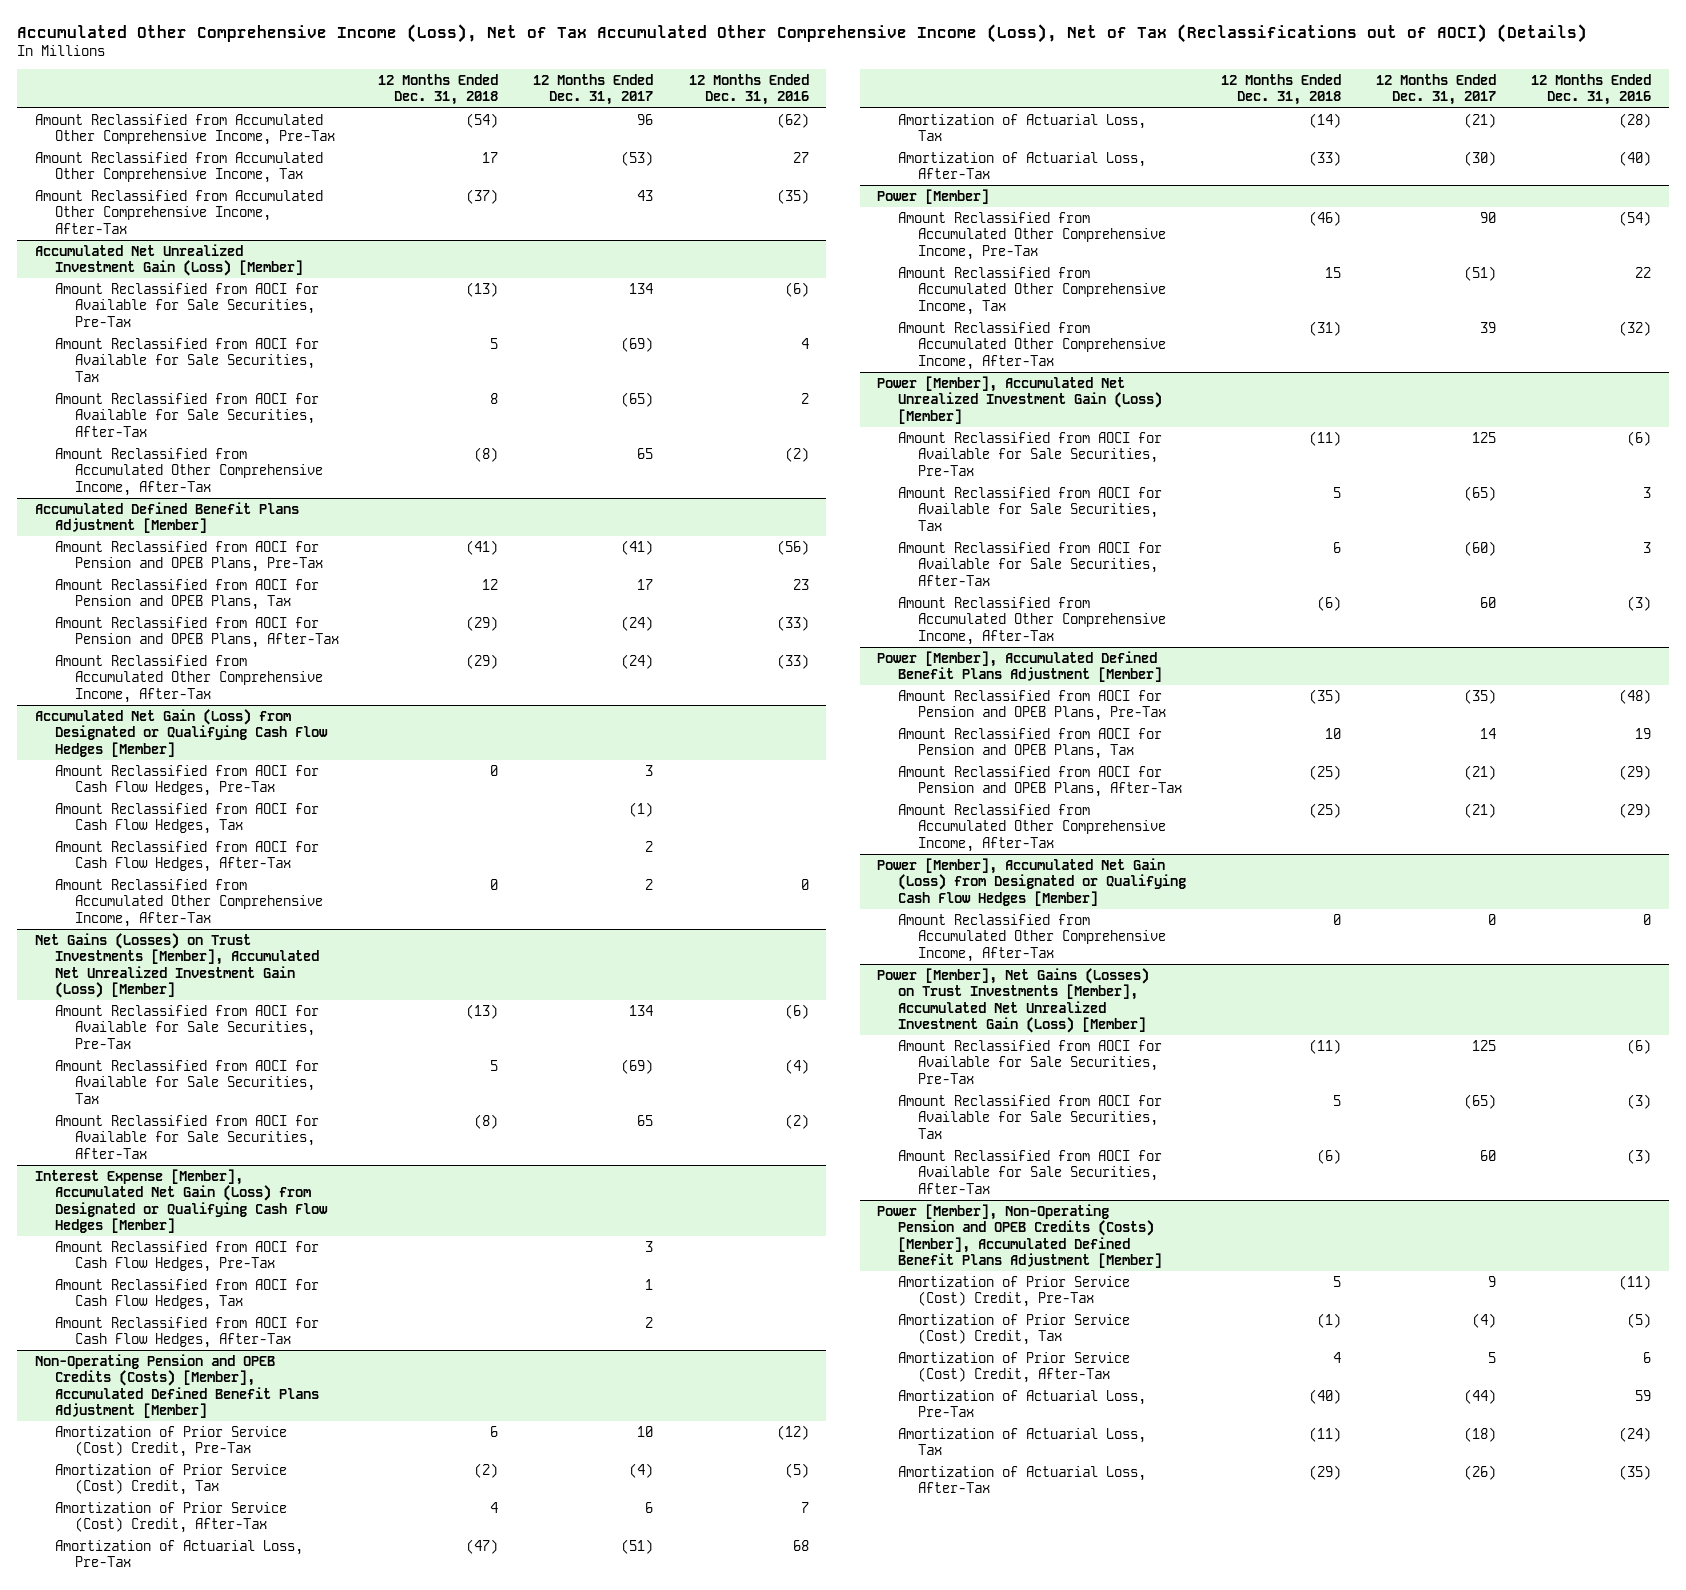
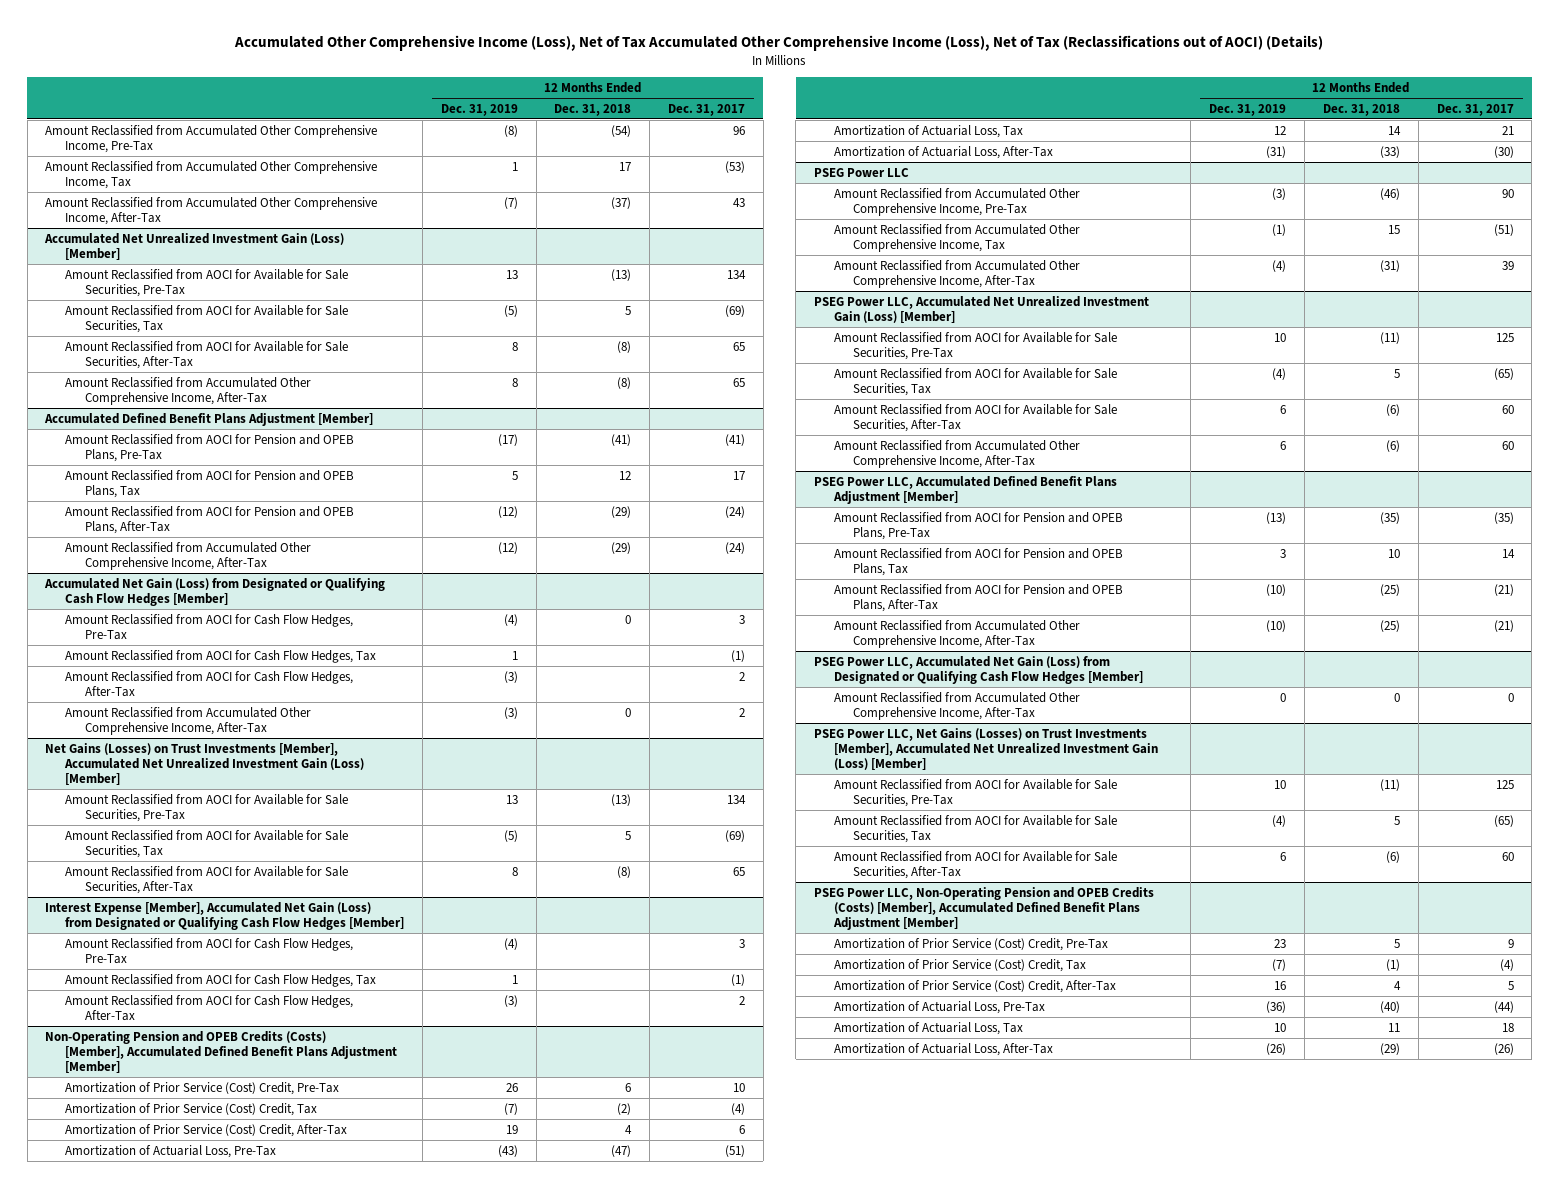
- | 12 Months Ended Dec. 31, 2018 | 12 Months Ended Dec. 31, 2017 | 12 Months Ended Dec. 31, 2016
+ | 12 Months Ended Dec. 31, 2019 | 12 Months Ended Dec. 31, 2018 | 12 Months Ended Dec. 31, 2017
@ Accumulated Net Unrealized Investment Gain (Loss) [Member]
- Amount Reclassified from AOCI for Available for Sale Securities, After-Tax | 8 | (65) | 2
+ Amount Reclassified from AOCI for Available for Sale Securities, After-Tax | 8 | (8) | 65
@ Interest Expense [Member], Accumulated Net Gain (Loss) from Designated or Qualifying Cash Flow Hedges [Member]
- Amount Reclassified from AOCI for Cash Flow Hedges, Tax | | 1 |
+ Amount Reclassified from AOCI for Cash Flow Hedges, Tax | 1 | | (1)
@ Non-Operating Pension and OPEB Credits (Costs) [Member], Accumulated Defined Benefit Plans Adjustment [Member]
- Amortization of Actuarial Loss, Tax | (14) | (21) | (28)
+ Amortization of Actuarial Loss, Tax | 12 | 14 | 21
- Power [Member]
+ PSEG Power LLC
- Power [Member], Accumulated Net Unrealized Investment Gain (Loss) [Member]
+ PSEG Power LLC, Accumulated Net Unrealized Investment Gain (Loss) [Member]
- Amount Reclassified from AOCI for Available for Sale Securities, After-Tax | 6 | (60) | 3
+ Amount Reclassified from AOCI for Available for Sale Securities, After-Tax | 6 | (6) | 60
- Power [Member], Accumulated Defined Benefit Plans Adjustment [Member]
+ PSEG Power LLC, Accumulated Defined Benefit Plans Adjustment [Member]
- Power [Member], Accumulated Net Gain (Loss) from Designated or Qualifying Cash Flow Hedges [Member]
+ PSEG Power LLC, Accumulated Net Gain (Loss) from Designated or Qualifying Cash Flow Hedges [Member]
- Power [Member], Net Gains (Losses) on Trust Investments [Member], Accumulated Net Unrealized Investment Gain (Loss) [Member]
+ PSEG Power LLC, Net Gains (Losses) on Trust Investments [Member], Accumulated Net Unrealized Investment Gain (Loss) [Member]
- Power [Member], Non-Operating Pension and OPEB Credits (Costs) [Member], Accumulated Defined Benefit Plans Adjustment [Member]
+ PSEG Power LLC, Non-Operating Pension and OPEB Credits (Costs) [Member], Accumulated Defined Benefit Plans Adjustment [Member]
- Amortization of Actuarial Loss, Tax | (11) | (18) | (24)
+ Amortization of Actuarial Loss, Tax | 10 | 11 | 18

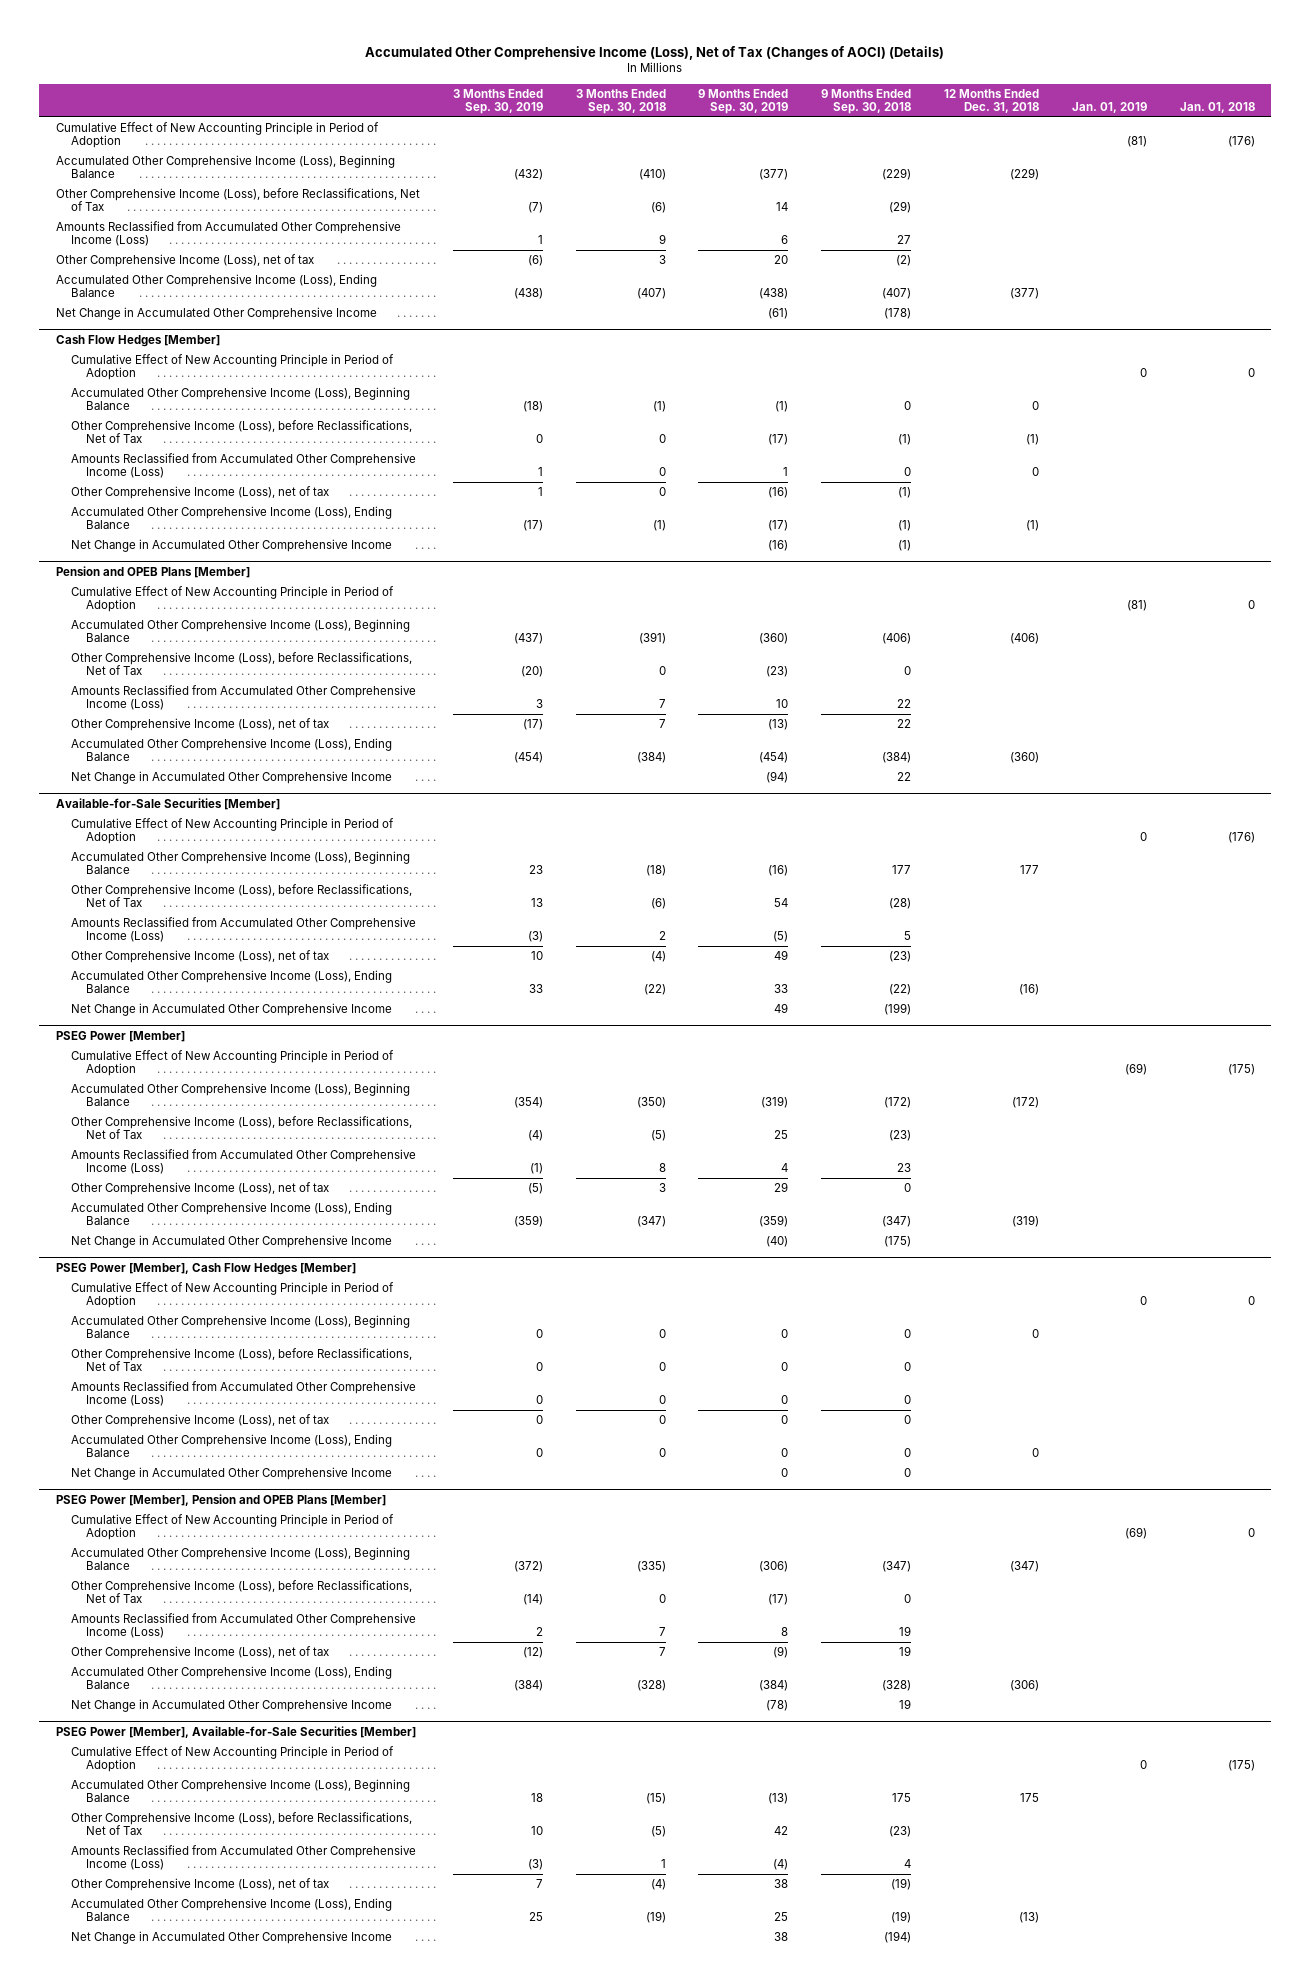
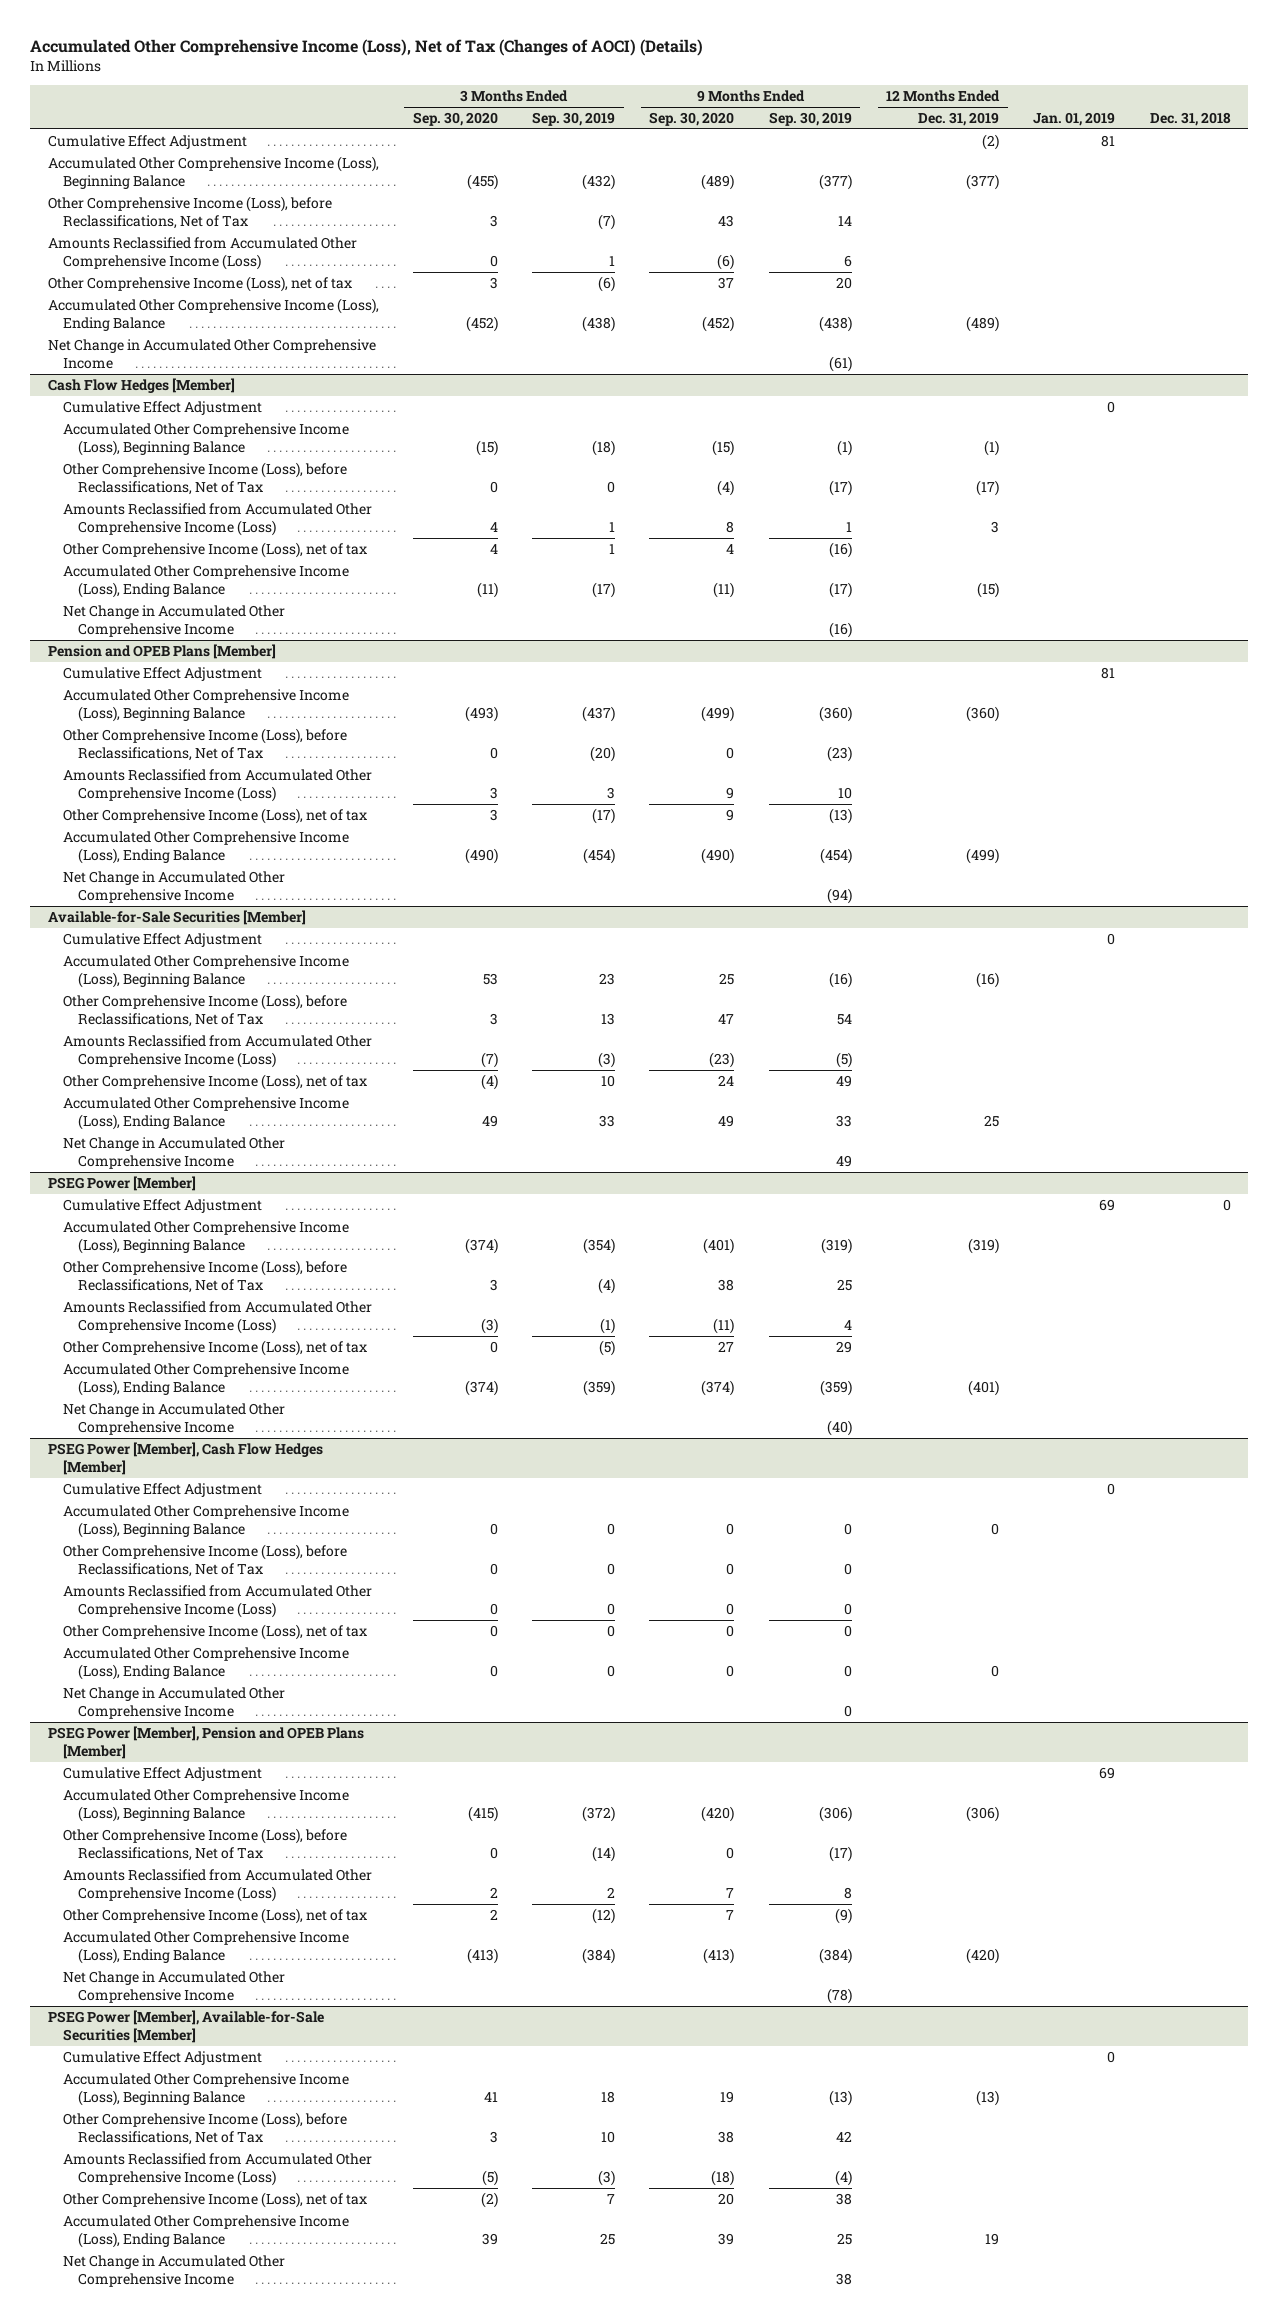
- | 3 Months Ended Sep. 30, 2019 | 3 Months Ended Sep. 30, 2018 | 9 Months Ended Sep. 30, 2019 | 9 Months Ended Sep. 30, 2018 | 12 Months Ended Dec. 31, 2018 | Jan. 01, 2019 | Jan. 01, 2018
+ | 3 Months Ended Sep. 30, 2020 | 3 Months Ended Sep. 30, 2019 | 9 Months Ended Sep. 30, 2020 | 9 Months Ended Sep. 30, 2019 | 12 Months Ended Dec. 31, 2019 | Jan. 01, 2019 | Dec. 31, 2018
- Cumulative Effect of New Accounting Principle in Period of Adoption | | | | | | (81) | (176)
+ Cumulative Effect Adjustment | | | | | (2) | 81 |
@ Cash Flow Hedges [Member]
- Cumulative Effect of New Accounting Principle in Period of Adoption | | | | | | 0 | 0
+ Cumulative Effect Adjustment | | | | | | 0 |
@ Pension and OPEB Plans [Member]
- Cumulative Effect of New Accounting Principle in Period of Adoption | | | | | | (81) | 0
+ Cumulative Effect Adjustment | | | | | | 81 |
@ Available-for-Sale Securities [Member]
- Cumulative Effect of New Accounting Principle in Period of Adoption | | | | | | 0 | (176)
+ Cumulative Effect Adjustment | | | | | | 0 |
@ PSEG Power [Member]
- Cumulative Effect of New Accounting Principle in Period of Adoption | | | | | | (69) | (175)
+ Cumulative Effect Adjustment | | | | | | 69 | 0
@ PSEG Power [Member], Cash Flow Hedges [Member]
- Cumulative Effect of New Accounting Principle in Period of Adoption | | | | | | 0 | 0
+ Cumulative Effect Adjustment | | | | | | 0 |
@ PSEG Power [Member], Pension and OPEB Plans [Member]
- Cumulative Effect of New Accounting Principle in Period of Adoption | | | | | | (69) | 0
+ Cumulative Effect Adjustment | | | | | | 69 |
@ PSEG Power [Member], Available-for-Sale Securities [Member]
- Cumulative Effect of New Accounting Principle in Period of Adoption | | | | | | 0 | (175)
+ Cumulative Effect Adjustment | | | | | | 0 |

